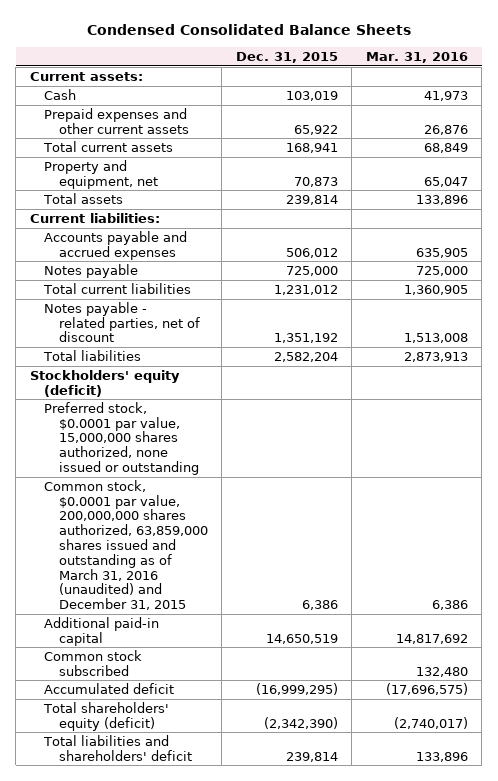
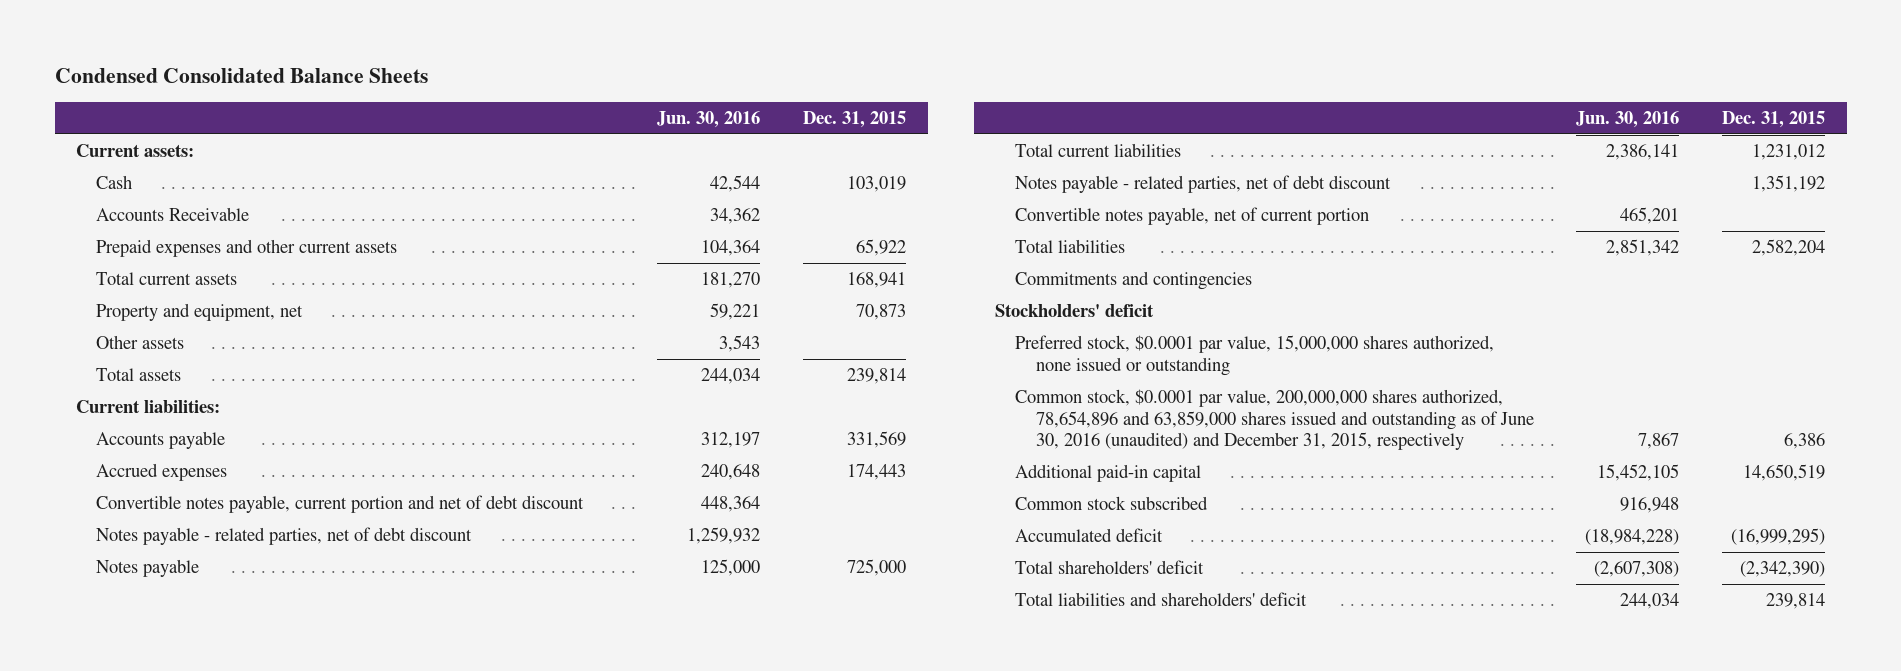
- | Dec. 31, 2015 | Mar. 31, 2016
+ | Jun. 30, 2016 | Dec. 31, 2015
+ Accounts Receivable | 34,362 |
+ Other assets | 3,543 |
- Accounts payable and accrued expenses | 506,012 | 635,905
+ Accounts payable | 312,197 | 331,569
+ Accrued expenses | 240,648 | 174,443
+ Convertible notes payable, current portion and net of debt discount | 448,364 |
+ Notes payable - related parties, net of debt discount | 1,259,932 |
- Notes payable - related parties, net of discount | 1,351,192 | 1,513,008
+ Notes payable - related parties, net of debt discount | | 1,351,192
+ Convertible notes payable, net of current portion | 465,201 |
- Stockholders' equity (deficit)
+ Commitments and contingencies
+ Stockholders' deficit
- Common stock, $0.0001 par value, 200,000,000 shares authorized, 63,859,000 shares issued and outstanding as of March 31, 2016 (unaudited) and December 31, 2015 | 6,386 | 6,386
+ Common stock, $0.0001 par value, 200,000,000 shares authorized, 78,654,896 and 63,859,000 shares issued and outstanding as of June 30, 2016 (unaudited) and December 31, 2015, respectively | 7,867 | 6,386
- Total shareholders' equity (deficit) | (2,342,390) | (2,740,017)
+ Total shareholders' deficit | (2,607,308) | (2,342,390)

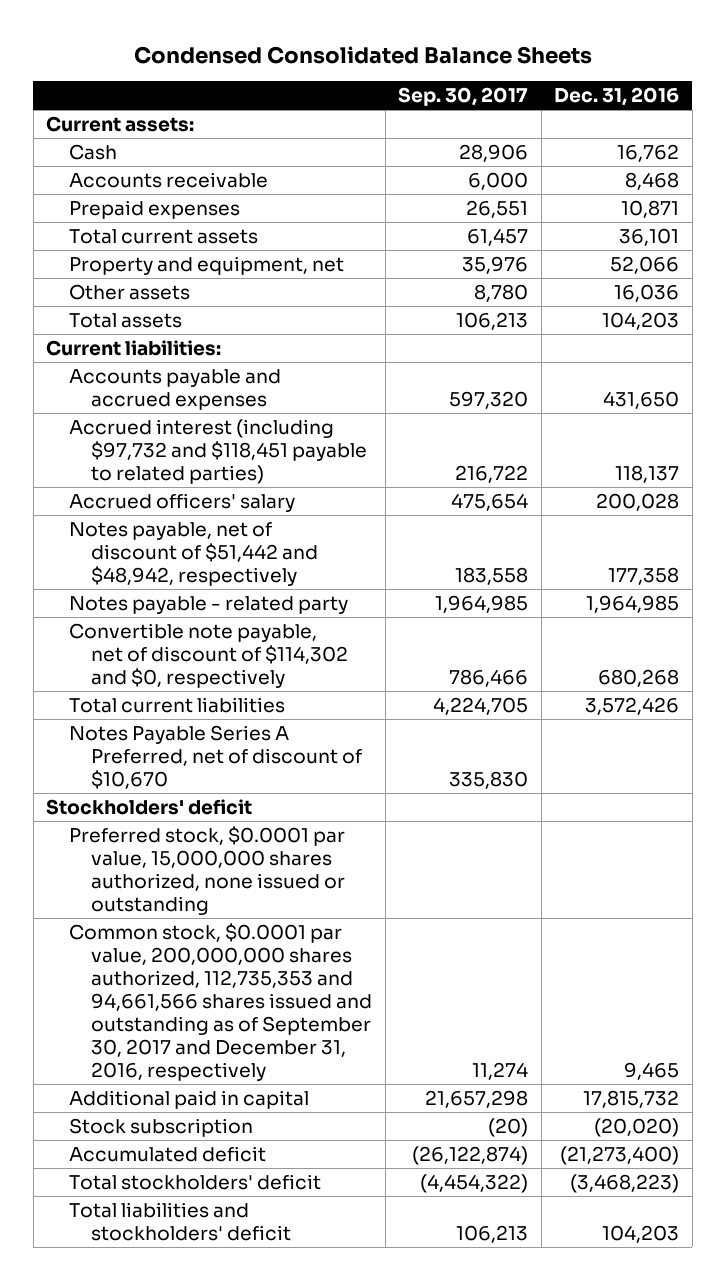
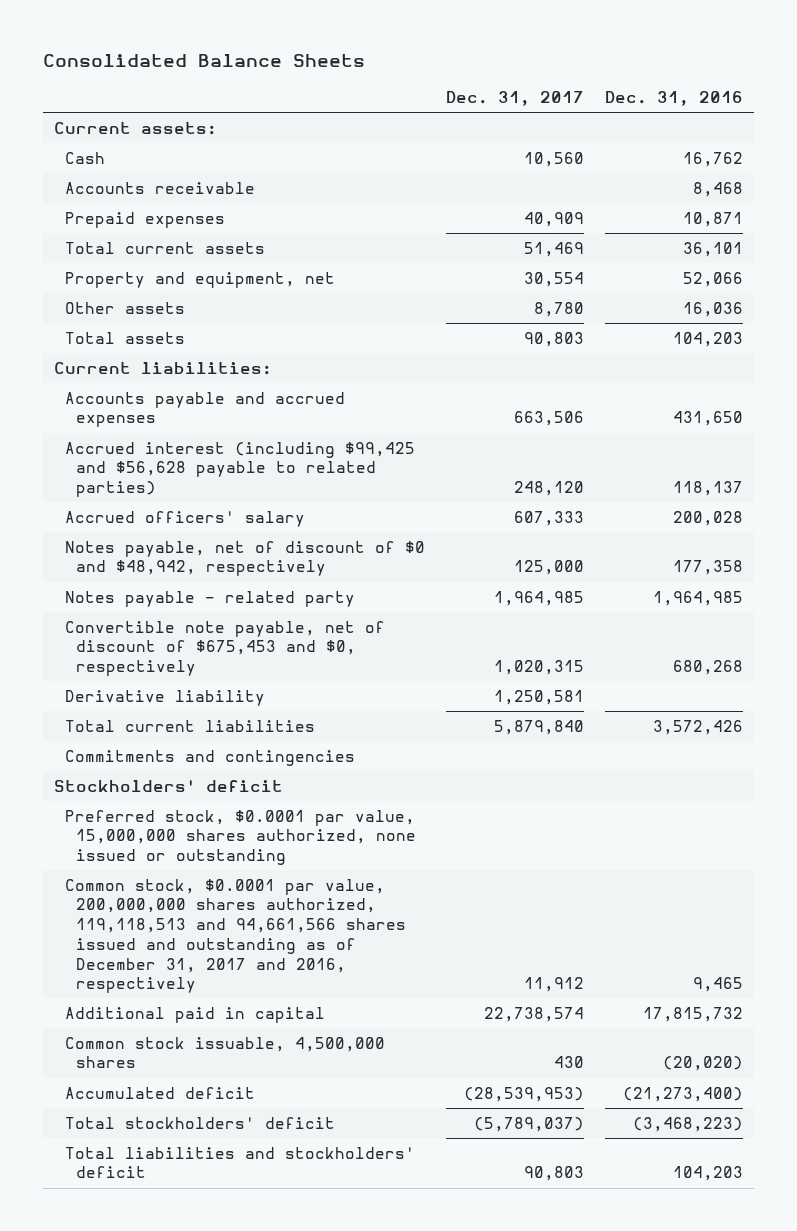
- Condensed Consolidated Balance Sheets
+ Consolidated Balance Sheets
- | Sep. 30, 2017 | Dec. 31, 2016
+ | Dec. 31, 2017 | Dec. 31, 2016
- Accrued interest (including $97,732 and $118,451 payable to related parties) | 216,722 | 118,137
+ Accrued interest (including $99,425 and $56,628 payable to related parties) | 248,120 | 118,137
- Notes payable, net of discount of $51,442 and $48,942, respectively | 183,558 | 177,358
+ Notes payable, net of discount of $0 and $48,942, respectively | 125,000 | 177,358
- Convertible note payable, net of discount of $114,302 and $0, respectively | 786,466 | 680,268
+ Convertible note payable, net of discount of $675,453 and $0, respectively | 1,020,315 | 680,268
+ Derivative liability | 1,250,581 |
- Notes Payable Series A Preferred, net of discount of $10,670 | 335,830 |
+ Commitments and contingencies
- Common stock, $0.0001 par value, 200,000,000 shares authorized, 112,735,353 and 94,661,566 shares issued and outstanding as of September 30, 2017 and December 31, 2016, respectively | 11,274 | 9,465
+ Common stock, $0.0001 par value, 200,000,000 shares authorized, 119,118,513 and 94,661,566 shares issued and outstanding as of December 31, 2017 and 2016, respectively | 11,912 | 9,465
- Stock subscription | (20) | (20,020)
+ Common stock issuable, 4,500,000 shares | 430 | (20,020)

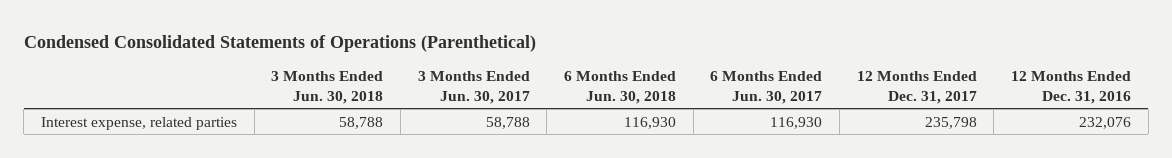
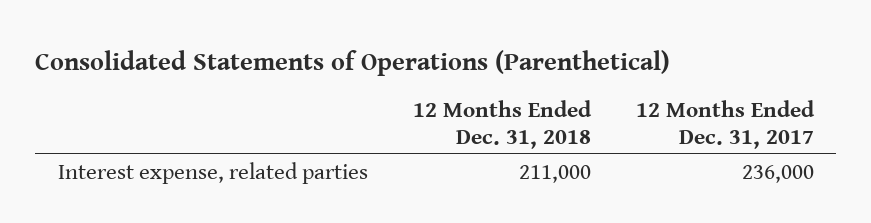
- Condensed Consolidated Statements of Operations (Parenthetical)
+ Consolidated Statements of Operations (Parenthetical)
- | 3 Months Ended Jun. 30, 2018 | 3 Months Ended Jun. 30, 2017 | 6 Months Ended Jun. 30, 2018 | 6 Months Ended Jun. 30, 2017 | 12 Months Ended Dec. 31, 2017 | 12 Months Ended Dec. 31, 2016
+ | 12 Months Ended Dec. 31, 2018 | 12 Months Ended Dec. 31, 2017
- Interest expense, related parties | 58,788 | 58,788 | 116,930 | 116,930 | 235,798 | 232,076
+ Interest expense, related parties | 211,000 | 236,000

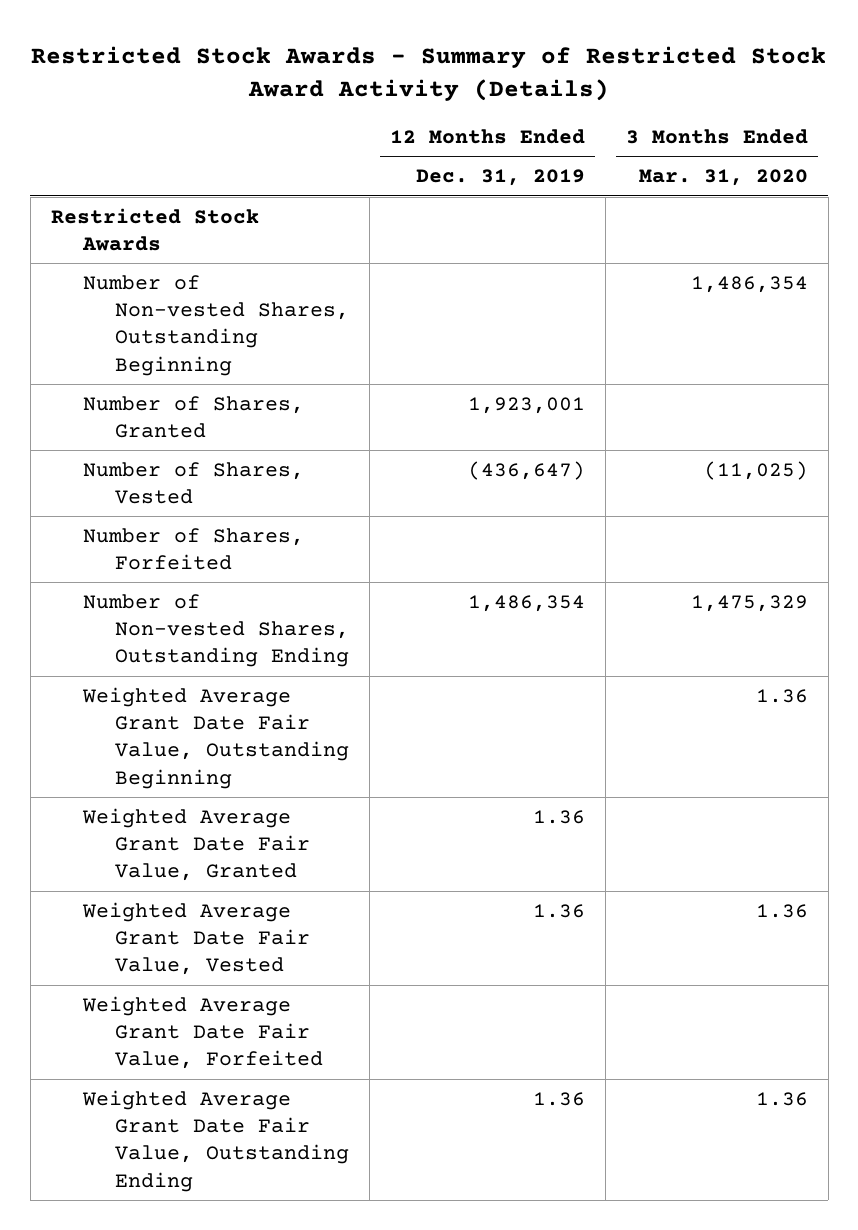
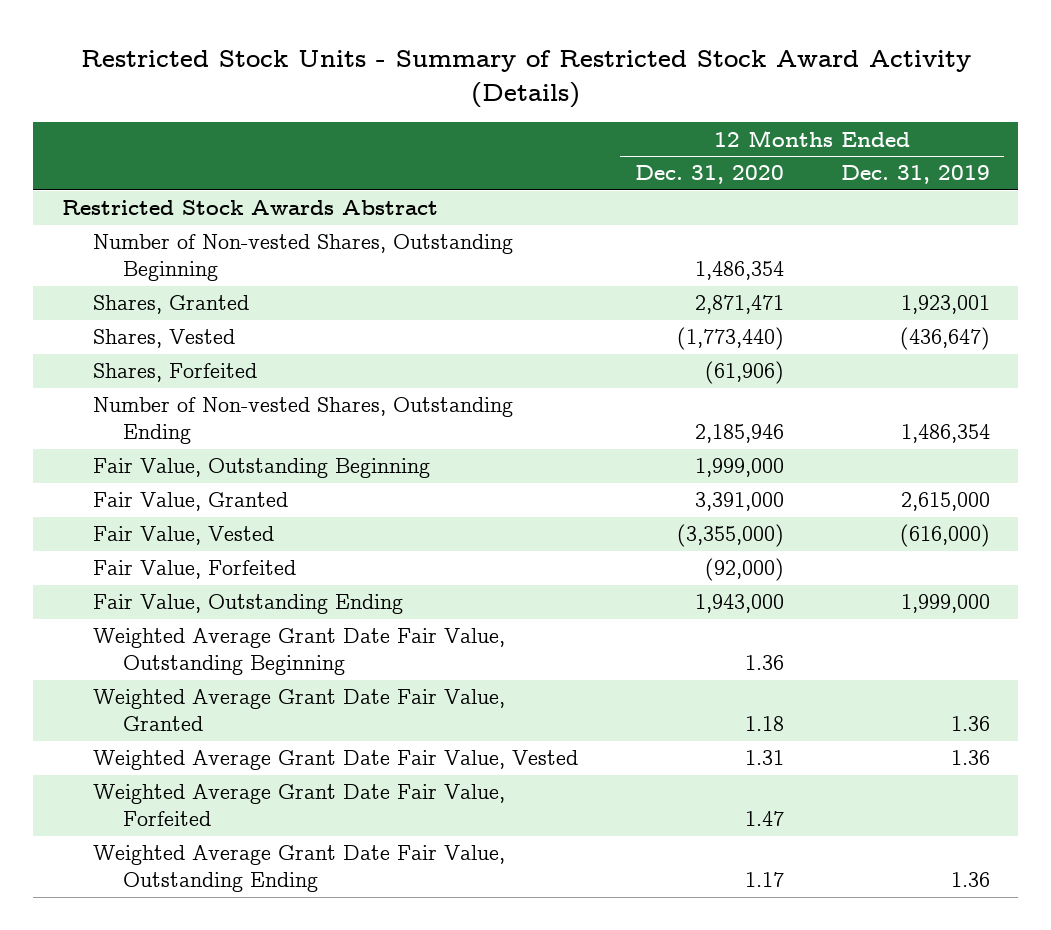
- Restricted Stock Awards - Summary of Restricted Stock Award Activity (Details)
+ Restricted Stock Units - Summary of Restricted Stock Award Activity (Details)
- | 12 Months Ended Dec. 31, 2019 | 3 Months Ended Mar. 31, 2020
+ | 12 Months Ended Dec. 31, 2020 | 12 Months Ended Dec. 31, 2019
- Restricted Stock Awards
+ Restricted Stock Awards Abstract
- Number of Shares, Granted | 1,923,001 |
- Number of Shares, Vested | (436,647) | (11,025)
- Number of Shares, Forfeited
+ Shares, Granted | 2,871,471 | 1,923,001
+ Shares, Vested | (1,773,440) | (436,647)
+ Shares, Forfeited | (61,906) |
+ Fair Value, Outstanding Beginning | 1,999,000 |
+ Fair Value, Granted | 3,391,000 | 2,615,000
+ Fair Value, Vested | (3,355,000) | (616,000)
+ Fair Value, Forfeited | (92,000) |
+ Fair Value, Outstanding Ending | 1,943,000 | 1,999,000

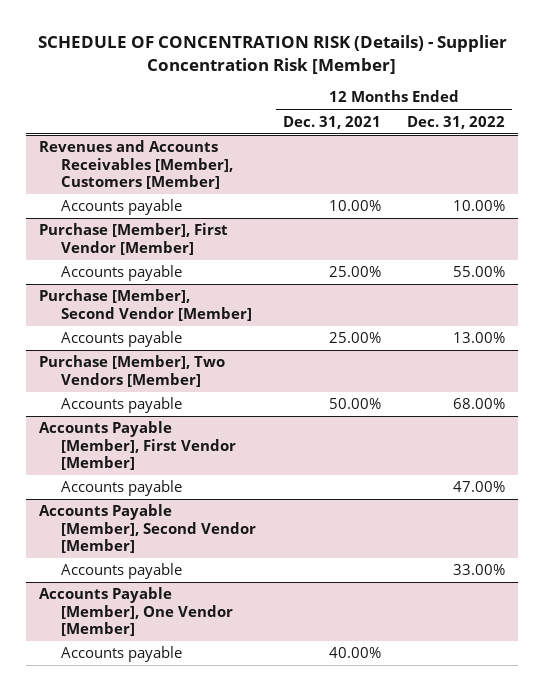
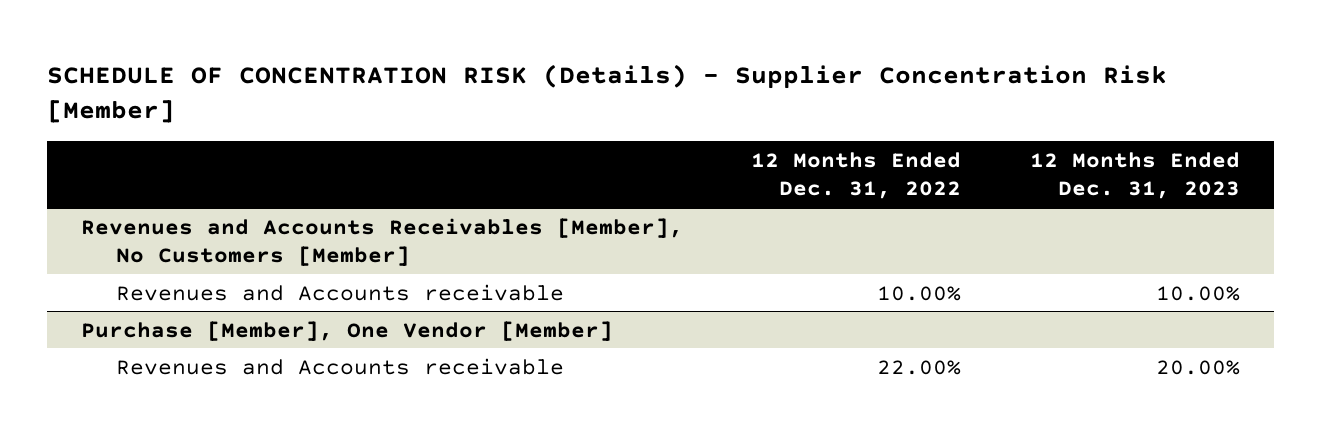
- | 12 Months Ended Dec. 31, 2021 | 12 Months Ended Dec. 31, 2022
+ | 12 Months Ended Dec. 31, 2022 | 12 Months Ended Dec. 31, 2023
- Revenues and Accounts Receivables [Member], Customers [Member]
- Accounts payable | 10.00% | 10.00%
- Purchase [Member], First Vendor [Member]
- Accounts payable | 25.00% | 55.00%
- Purchase [Member], Second Vendor [Member]
- Accounts payable | 25.00% | 13.00%
- Purchase [Member], Two Vendors [Member]
- Accounts payable | 50.00% | 68.00%
- Accounts Payable [Member], First Vendor [Member]
- Accounts payable | | 47.00%
- Accounts Payable [Member], Second Vendor [Member]
- Accounts payable | | 33.00%
- Accounts Payable [Member], One Vendor [Member]
- Accounts payable | 40.00% |
+ Revenues and Accounts Receivables [Member], No Customers [Member]
+ Revenues and Accounts receivable | 10.00% | 10.00%
+ Purchase [Member], One Vendor [Member]
+ Revenues and Accounts receivable | 22.00% | 20.00%

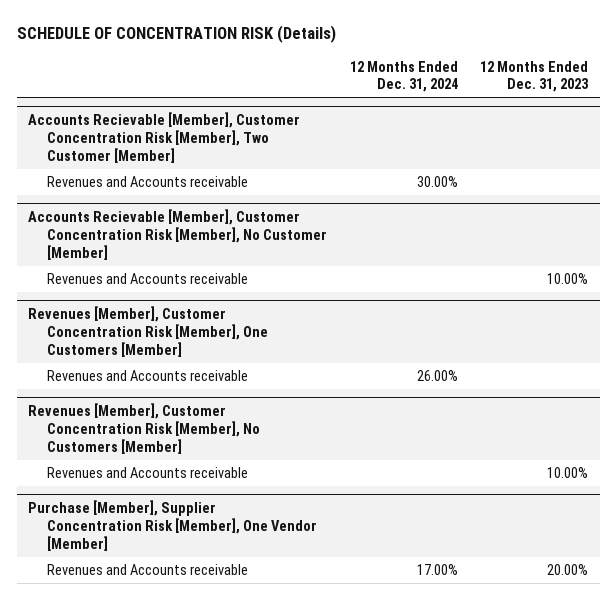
- SCHEDULE OF CONCENTRATION RISK (Details) - Supplier Concentration Risk [Member]
+ SCHEDULE OF CONCENTRATION RISK (Details)
- | 12 Months Ended Dec. 31, 2022 | 12 Months Ended Dec. 31, 2023
+ | 12 Months Ended Dec. 31, 2024 | 12 Months Ended Dec. 31, 2023
- Revenues and Accounts Receivables [Member], No Customers [Member]
+ Accounts Recievable [Member], Customer Concentration Risk [Member], Two Customer [Member]
+ Revenues and Accounts receivable | 30.00% |
+ Accounts Recievable [Member], Customer Concentration Risk [Member], No Customer [Member]
- Purchase [Member], One Vendor [Member]
+ Revenues [Member], Customer Concentration Risk [Member], One Customers [Member]
+ Revenues and Accounts receivable | 26.00% |
+ Revenues [Member], Customer Concentration Risk [Member], No Customers [Member]
+ Revenues and Accounts receivable | | 10.00%
+ Purchase [Member], Supplier Concentration Risk [Member], One Vendor [Member]

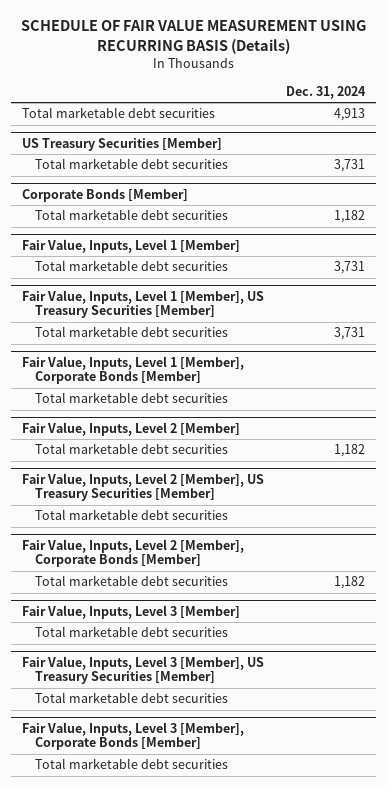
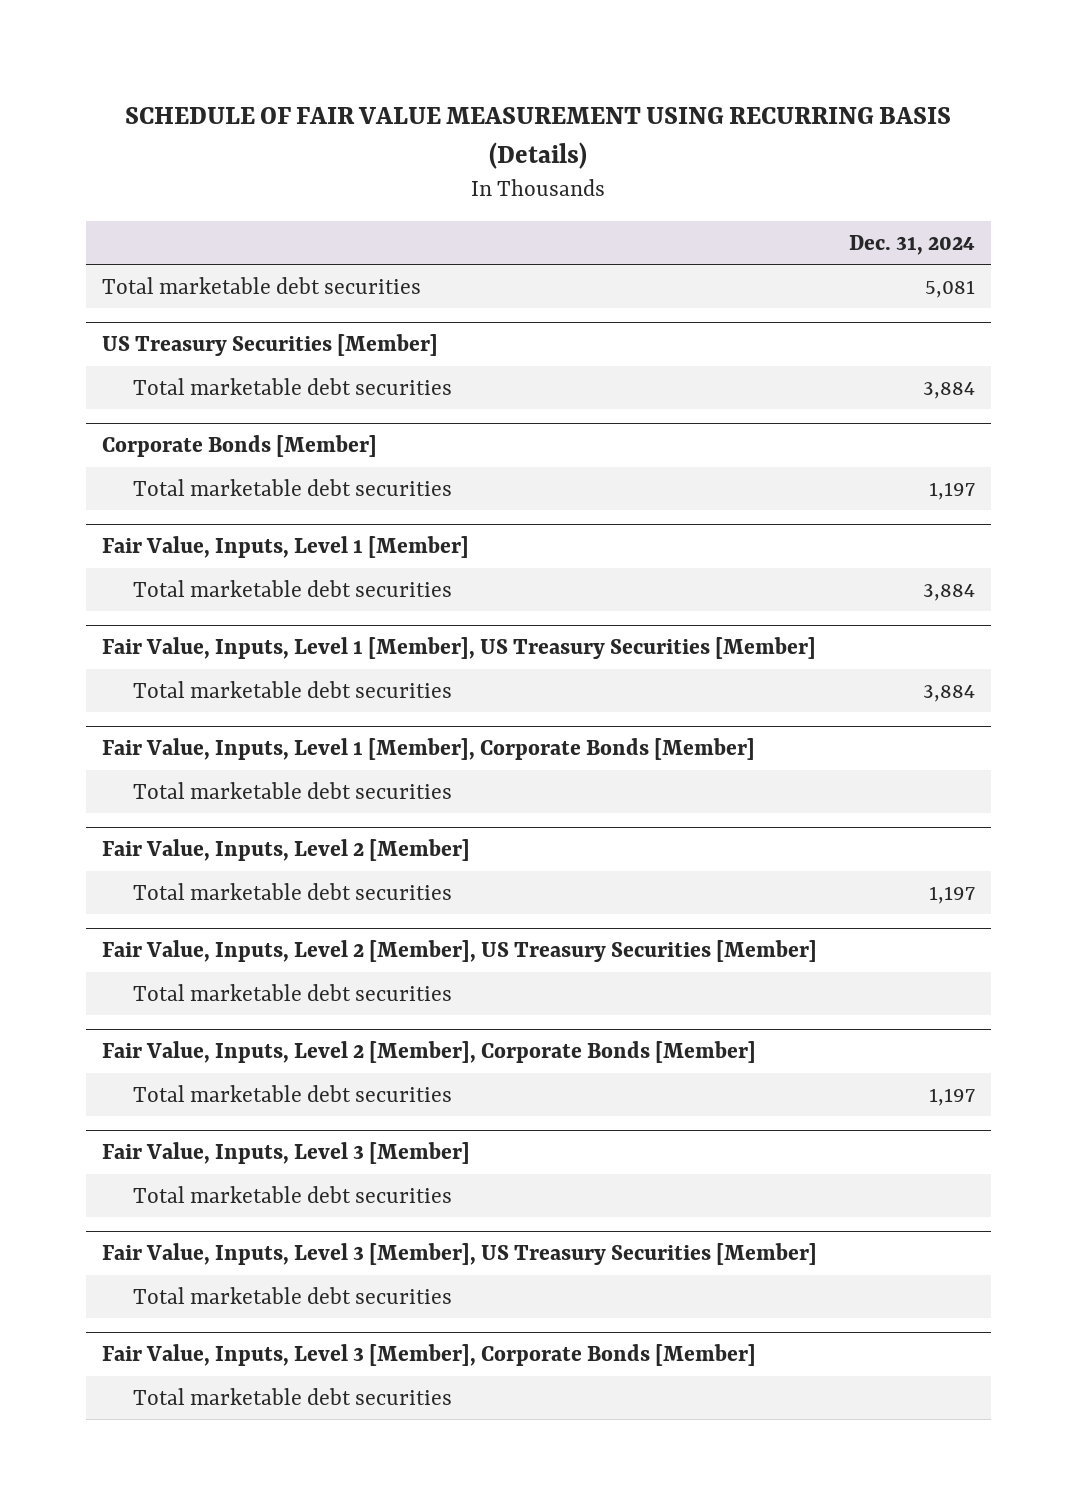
- Total marketable debt securities | 4,913
+ Total marketable debt securities | 5,081
@ US Treasury Securities [Member]
- Total marketable debt securities | 3,731
+ Total marketable debt securities | 3,884
@ Corporate Bonds [Member]
- Total marketable debt securities | 1,182
+ Total marketable debt securities | 1,197
@ Fair Value, Inputs, Level 1 [Member]
- Total marketable debt securities | 3,731
+ Total marketable debt securities | 3,884
@ Fair Value, Inputs, Level 1 [Member], US Treasury Securities [Member]
- Total marketable debt securities | 3,731
+ Total marketable debt securities | 3,884
@ Fair Value, Inputs, Level 2 [Member]
- Total marketable debt securities | 1,182
+ Total marketable debt securities | 1,197
@ Fair Value, Inputs, Level 2 [Member], Corporate Bonds [Member]
- Total marketable debt securities | 1,182
+ Total marketable debt securities | 1,197

